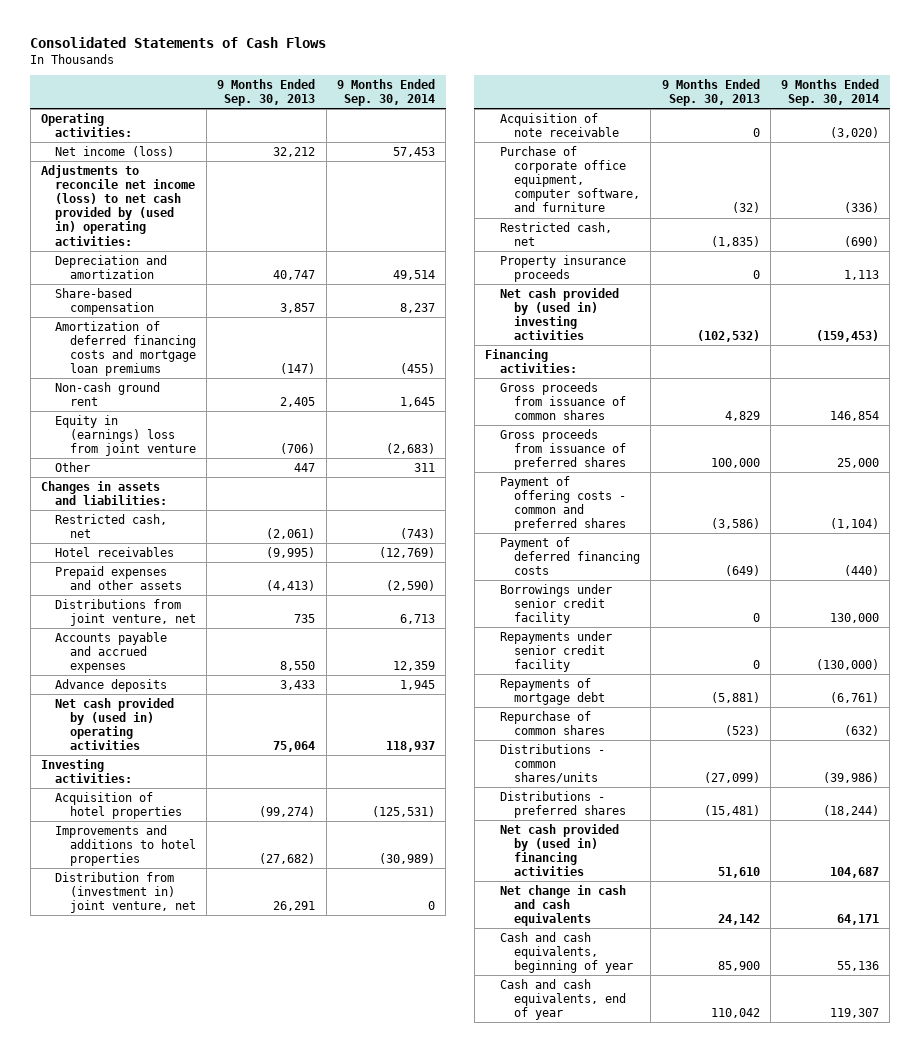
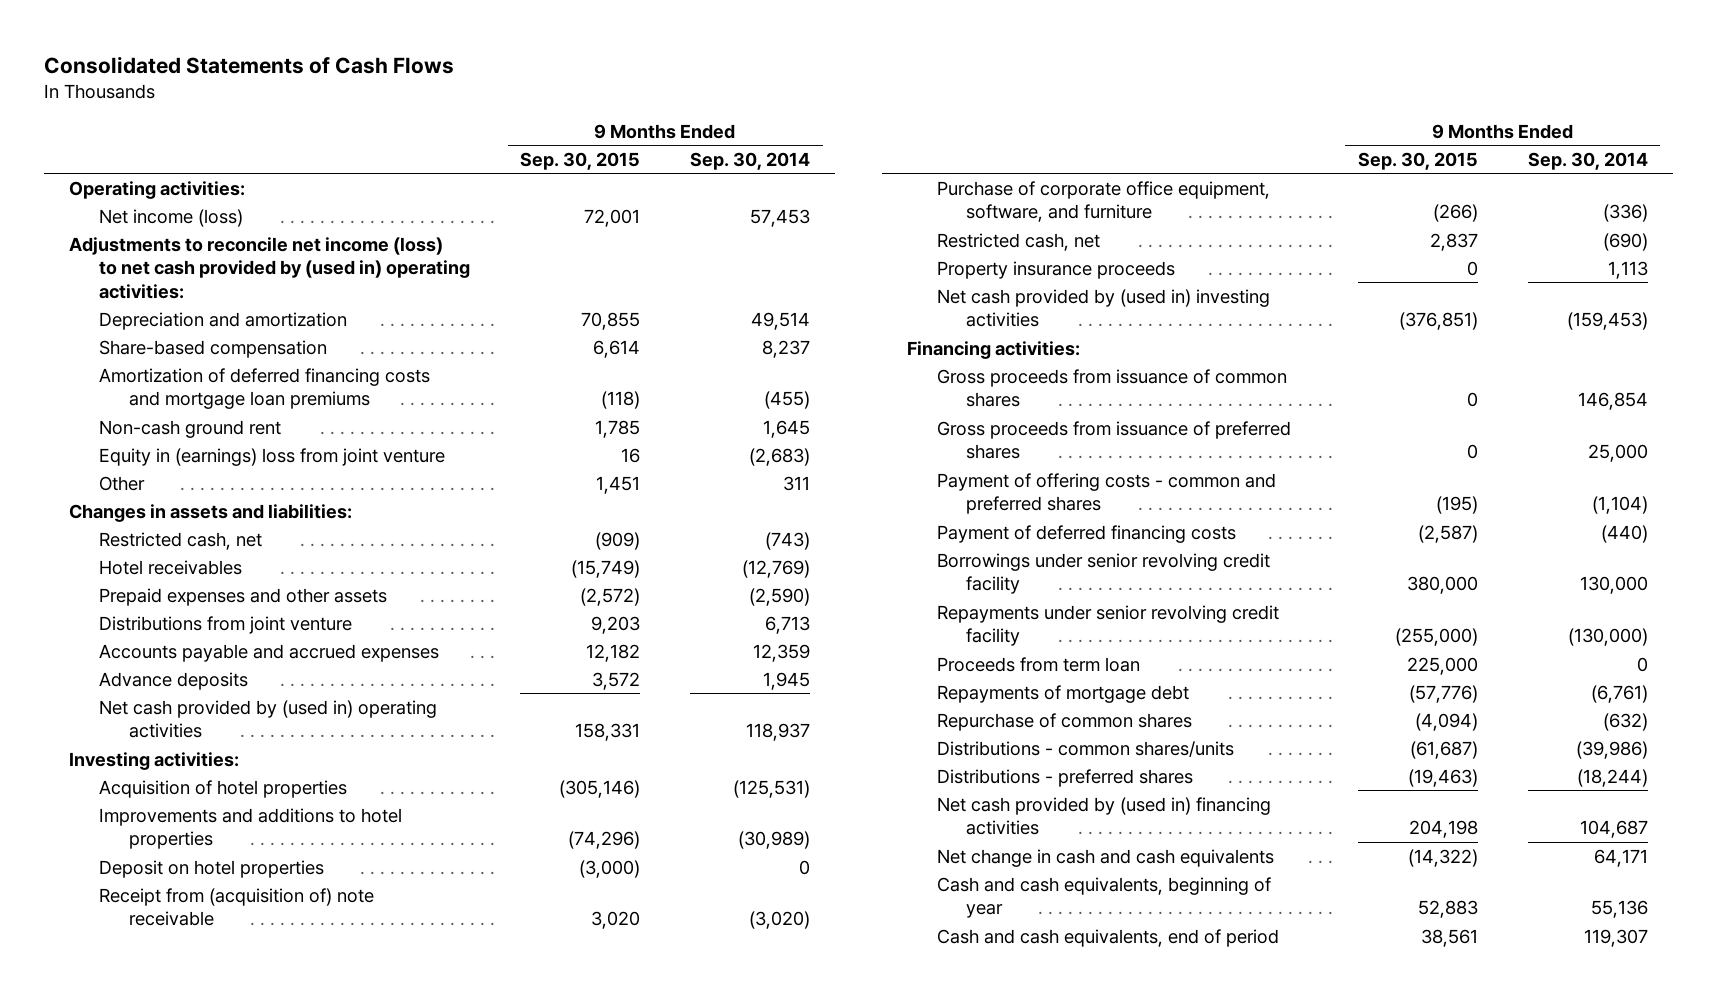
- | 9 Months Ended Sep. 30, 2013 | 9 Months Ended Sep. 30, 2014
+ | 9 Months Ended Sep. 30, 2015 | 9 Months Ended Sep. 30, 2014
- Distributions from joint venture, net | 735 | 6,713
+ Distributions from joint venture | 9,203 | 6,713
- Distribution from (investment in) joint venture, net | 26,291 | 0
- Acquisition of note receivable | 0 | (3,020)
- Purchase of corporate office equipment, computer software, and furniture | (32) | (336)
+ Deposit on hotel properties | (3,000) | 0
+ Receipt from (acquisition of) note receivable | 3,020 | (3,020)
+ Purchase of corporate office equipment, software, and furniture | (266) | (336)
- Borrowings under senior credit facility | 0 | 130,000
- Repayments under senior credit facility | 0 | (130,000)
+ Borrowings under senior revolving credit facility | 380,000 | 130,000
+ Repayments under senior revolving credit facility | (255,000) | (130,000)
+ Proceeds from term loan | 225,000 | 0
- Cash and cash equivalents, end of year | 110,042 | 119,307
+ Cash and cash equivalents, end of period | 38,561 | 119,307

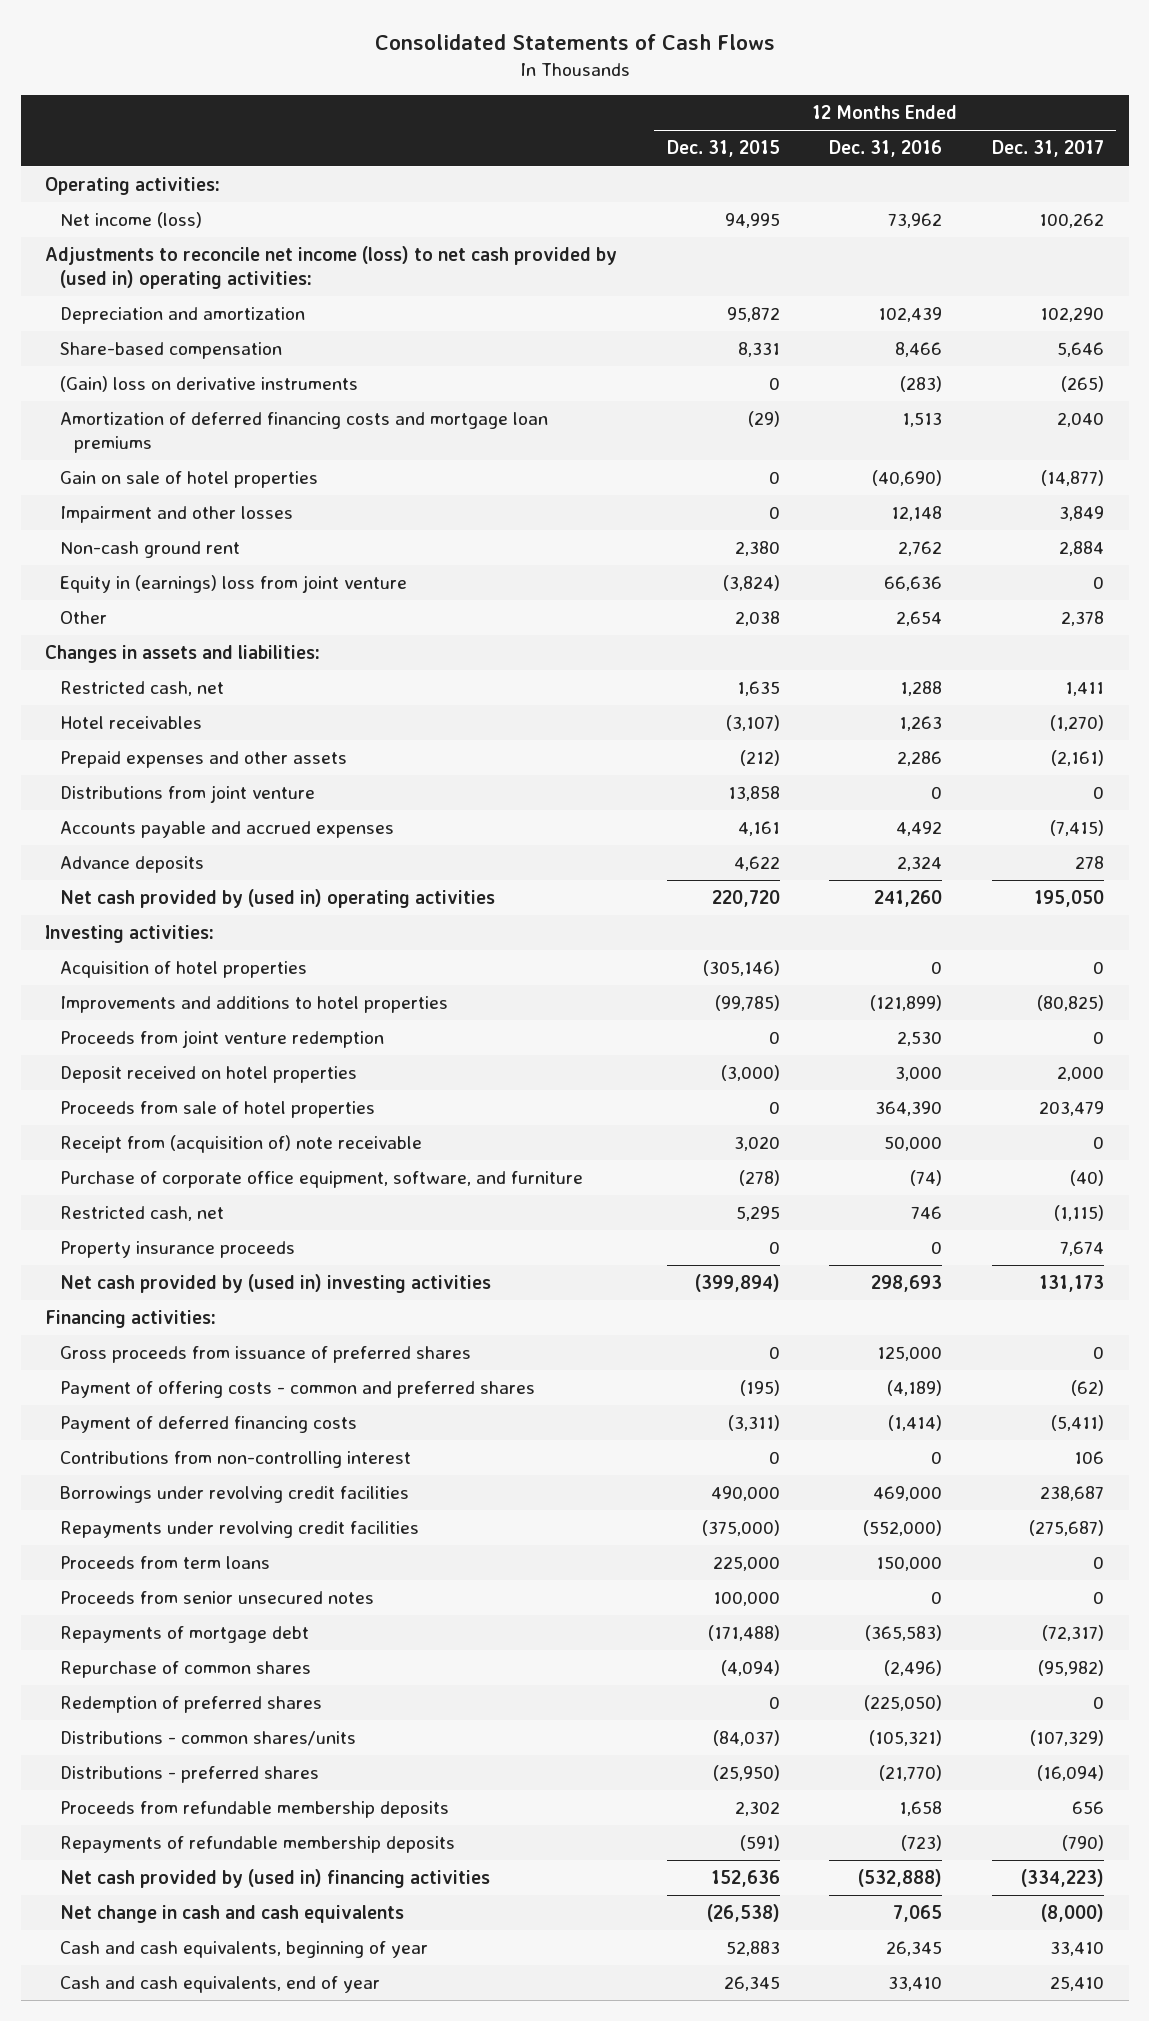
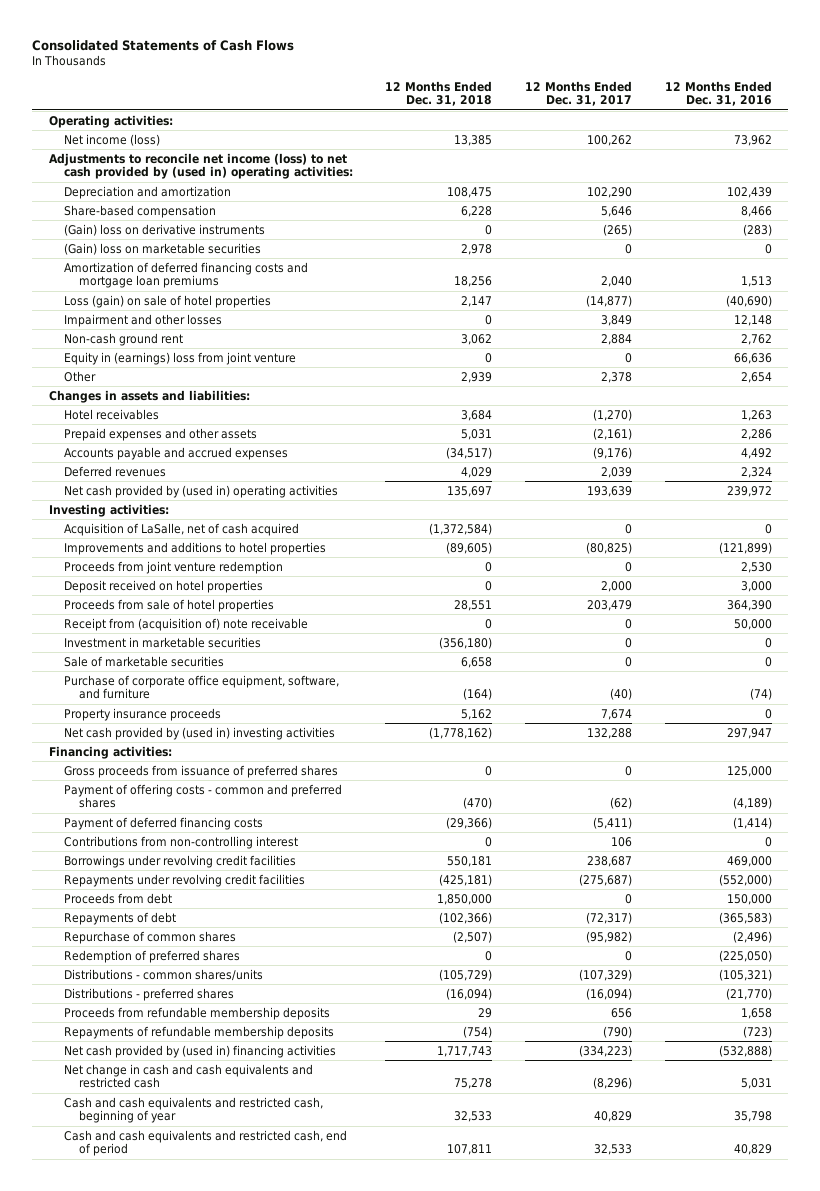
- | 12 Months Ended Dec. 31, 2015 | 12 Months Ended Dec. 31, 2016 | 12 Months Ended Dec. 31, 2017
+ | 12 Months Ended Dec. 31, 2018 | 12 Months Ended Dec. 31, 2017 | 12 Months Ended Dec. 31, 2016
+ (Gain) loss on marketable securities | 2,978 | 0 | 0
- Gain on sale of hotel properties | 0 | (40,690) | (14,877)
+ Loss (gain) on sale of hotel properties | 2,147 | (14,877) | (40,690)
- Restricted cash, net | 1,635 | 1,288 | 1,411
- Distributions from joint venture | 13,858 | 0 | 0
- Accounts payable and accrued expenses | 4,161 | 4,492 | (7,415)
- Advance deposits | 4,622 | 2,324 | 278
- Net cash provided by (used in) operating activities | 220,720 | 241,260 | 195,050
+ Accounts payable and accrued expenses | (34,517) | (9,176) | 4,492
+ Deferred revenues | 4,029 | 2,039 | 2,324
+ Net cash provided by (used in) operating activities | 135,697 | 193,639 | 239,972
- Acquisition of hotel properties | (305,146) | 0 | 0
+ Acquisition of LaSalle, net of cash acquired | (1,372,584) | 0 | 0
+ Investment in marketable securities | (356,180) | 0 | 0
+ Sale of marketable securities | 6,658 | 0 | 0
- Restricted cash, net | 5,295 | 746 | (1,115)
- Net cash provided by (used in) investing activities | (399,894) | 298,693 | 131,173
+ Net cash provided by (used in) investing activities | (1,778,162) | 132,288 | 297,947
- Proceeds from term loans | 225,000 | 150,000 | 0
- Proceeds from senior unsecured notes | 100,000 | 0 | 0
- Repayments of mortgage debt | (171,488) | (365,583) | (72,317)
+ Proceeds from debt | 1,850,000 | 0 | 150,000
+ Repayments of debt | (102,366) | (72,317) | (365,583)
- Net change in cash and cash equivalents | (26,538) | 7,065 | (8,000)
- Cash and cash equivalents, beginning of year | 52,883 | 26,345 | 33,410
- Cash and cash equivalents, end of year | 26,345 | 33,410 | 25,410
+ Net change in cash and cash equivalents and restricted cash | 75,278 | (8,296) | 5,031
+ Cash and cash equivalents and restricted cash, beginning of year | 32,533 | 40,829 | 35,798
+ Cash and cash equivalents and restricted cash, end of period | 107,811 | 32,533 | 40,829

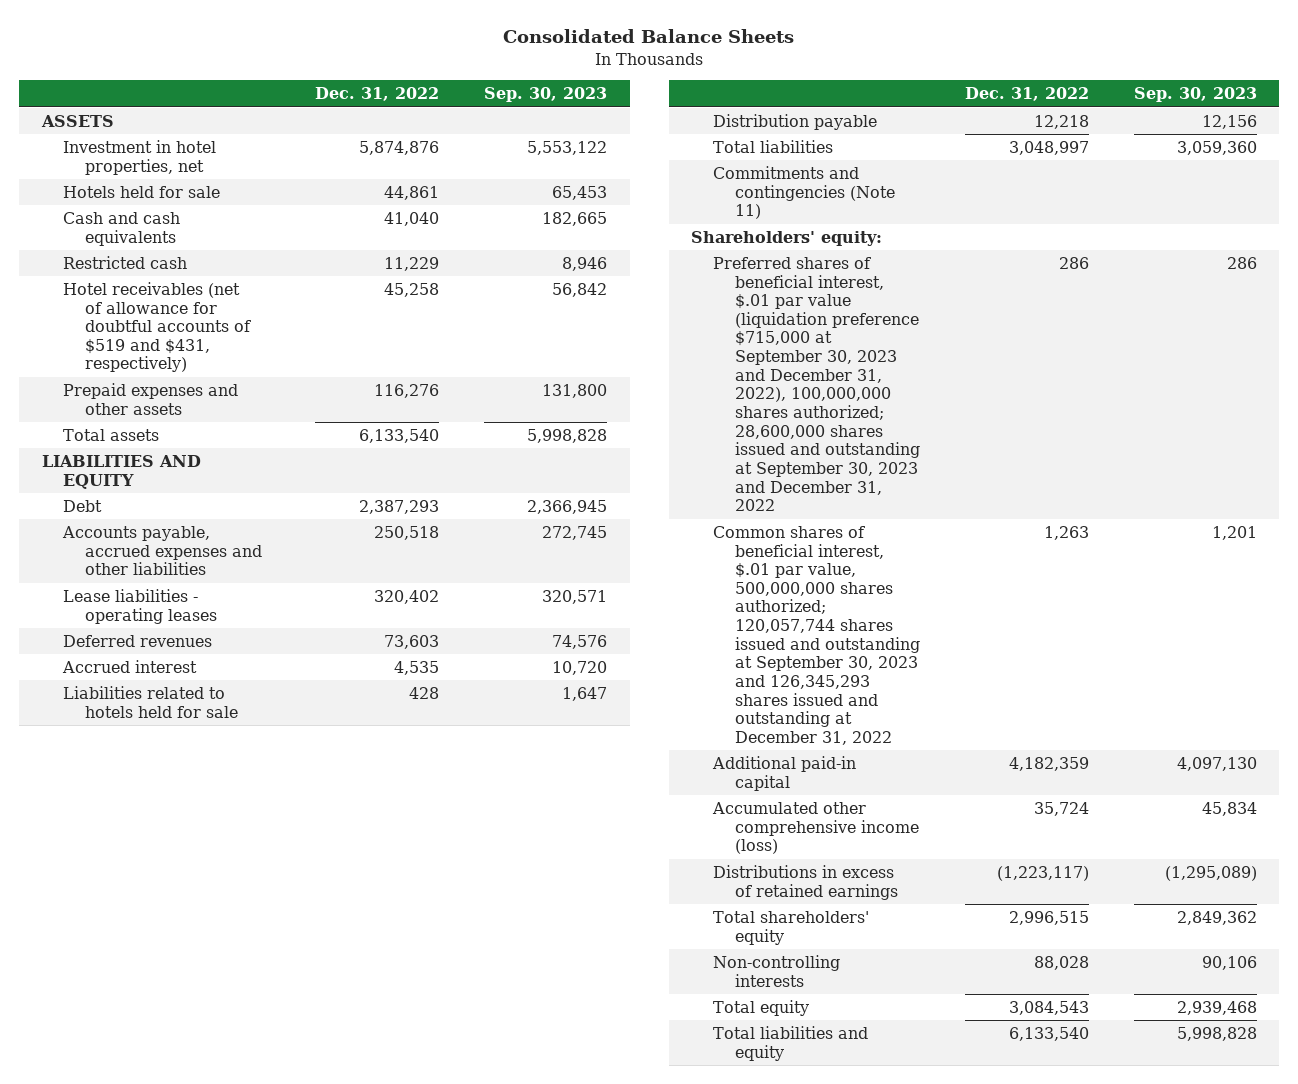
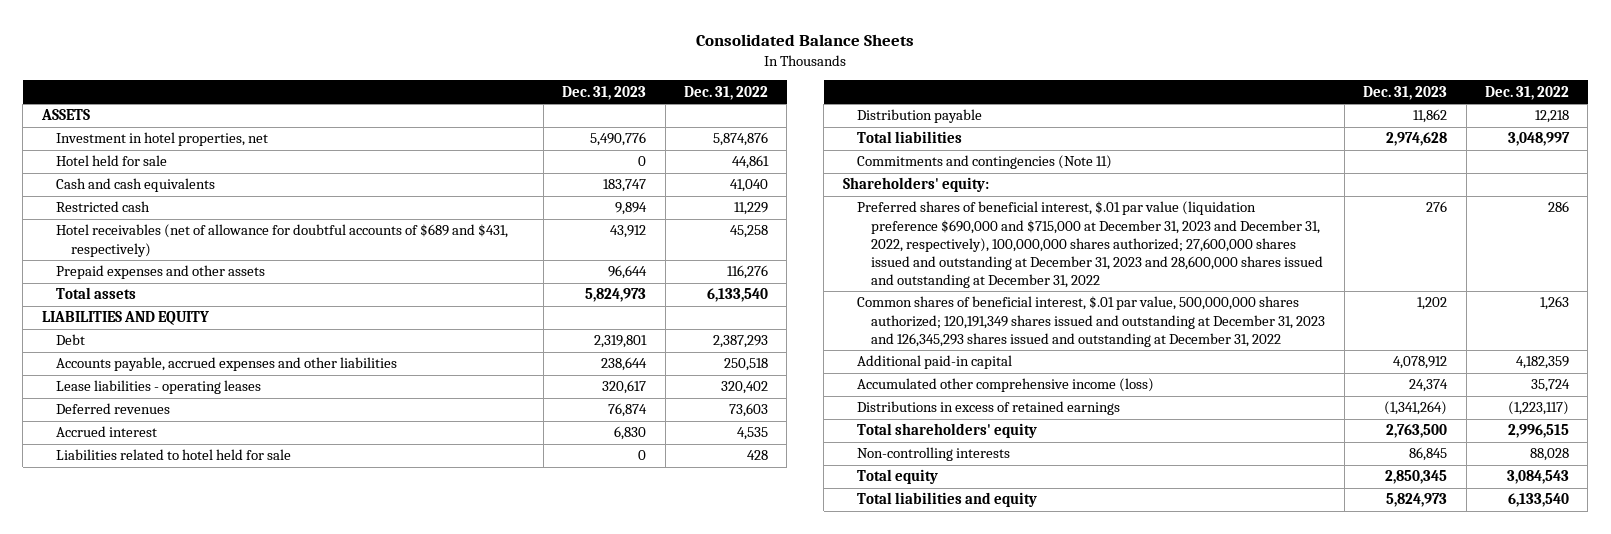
- | Dec. 31, 2022 | Sep. 30, 2023
+ | Dec. 31, 2023 | Dec. 31, 2022
- Hotels held for sale | 44,861 | 65,453
+ Hotel held for sale | 0 | 44,861
- Hotel receivables (net of allowance for doubtful accounts of $519 and $431, respectively) | 45,258 | 56,842
+ Hotel receivables (net of allowance for doubtful accounts of $689 and $431, respectively) | 43,912 | 45,258
- Liabilities related to hotels held for sale | 428 | 1,647
+ Liabilities related to hotel held for sale | 0 | 428
- Preferred shares of beneficial interest, $.01 par value (liquidation preference $715,000 at September 30, 2023 and December 31, 2022), 100,000,000 shares authorized; 28,600,000 shares issued and outstanding at September 30, 2023 and December 31, 2022 | 286 | 286
- Common shares of beneficial interest, $.01 par value, 500,000,000 shares authorized; 120,057,744 shares issued and outstanding at September 30, 2023 and 126,345,293 shares issued and outstanding at December 31, 2022 | 1,263 | 1,201
+ Preferred shares of beneficial interest, $.01 par value (liquidation preference $690,000 and $715,000 at December 31, 2023 and December 31, 2022, respectively), 100,000,000 shares authorized; 27,600,000 shares issued and outstanding at December 31, 2023 and 28,600,000 shares issued and outstanding at December 31, 2022 | 276 | 286
+ Common shares of beneficial interest, $.01 par value, 500,000,000 shares authorized; 120,191,349 shares issued and outstanding at December 31, 2023 and 126,345,293 shares issued and outstanding at December 31, 2022 | 1,202 | 1,263

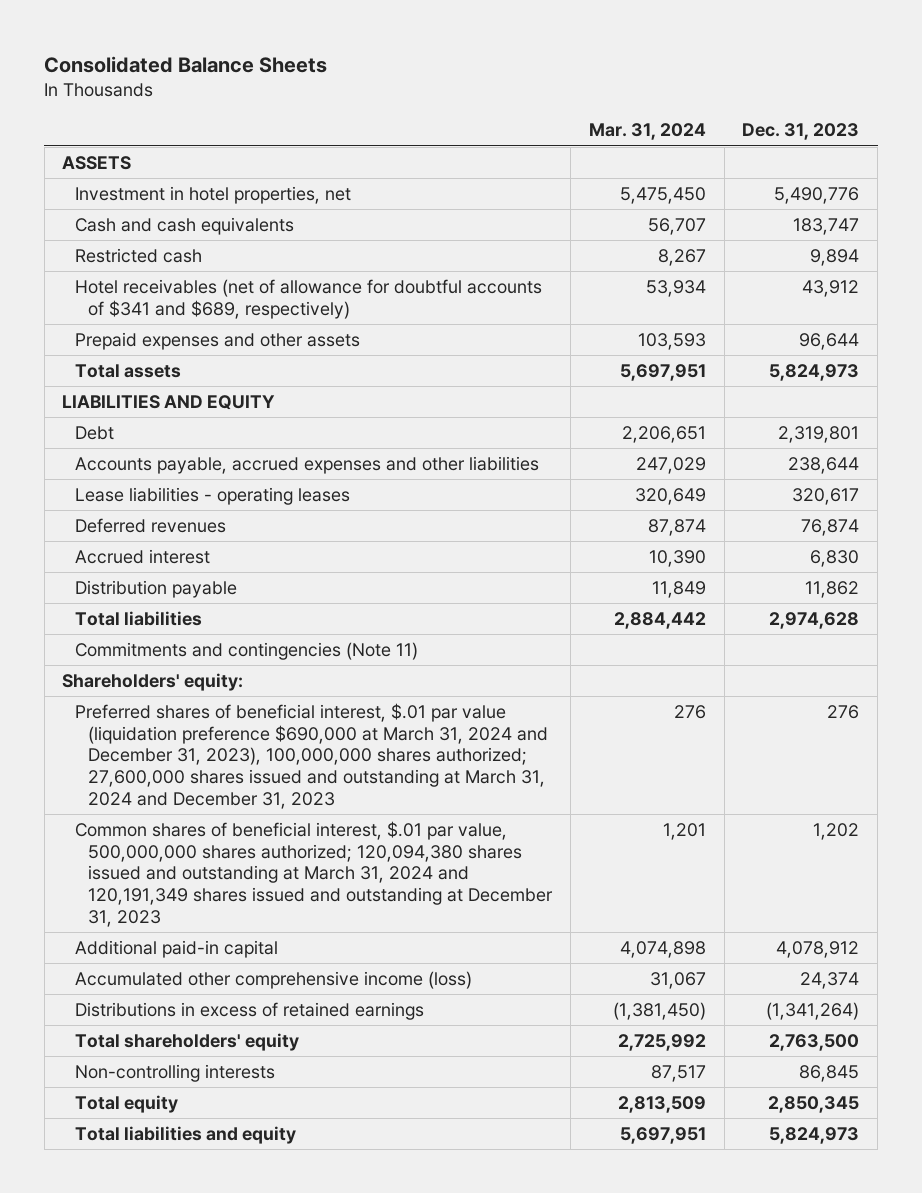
- | Dec. 31, 2023 | Dec. 31, 2022
+ | Mar. 31, 2024 | Dec. 31, 2023
- Hotel held for sale | 0 | 44,861
- Hotel receivables (net of allowance for doubtful accounts of $689 and $431, respectively) | 43,912 | 45,258
+ Hotel receivables (net of allowance for doubtful accounts of $341 and $689, respectively) | 53,934 | 43,912
- Liabilities related to hotel held for sale | 0 | 428
- Preferred shares of beneficial interest, $.01 par value (liquidation preference $690,000 and $715,000 at December 31, 2023 and December 31, 2022, respectively), 100,000,000 shares authorized; 27,600,000 shares issued and outstanding at December 31, 2023 and 28,600,000 shares issued and outstanding at December 31, 2022 | 276 | 286
- Common shares of beneficial interest, $.01 par value, 500,000,000 shares authorized; 120,191,349 shares issued and outstanding at December 31, 2023 and 126,345,293 shares issued and outstanding at December 31, 2022 | 1,202 | 1,263
+ Preferred shares of beneficial interest, $.01 par value (liquidation preference $690,000 at March 31, 2024 and December 31, 2023), 100,000,000 shares authorized; 27,600,000 shares issued and outstanding at March 31, 2024 and December 31, 2023 | 276 | 276
+ Common shares of beneficial interest, $.01 par value, 500,000,000 shares authorized; 120,094,380 shares issued and outstanding at March 31, 2024 and 120,191,349 shares issued and outstanding at December 31, 2023 | 1,201 | 1,202

